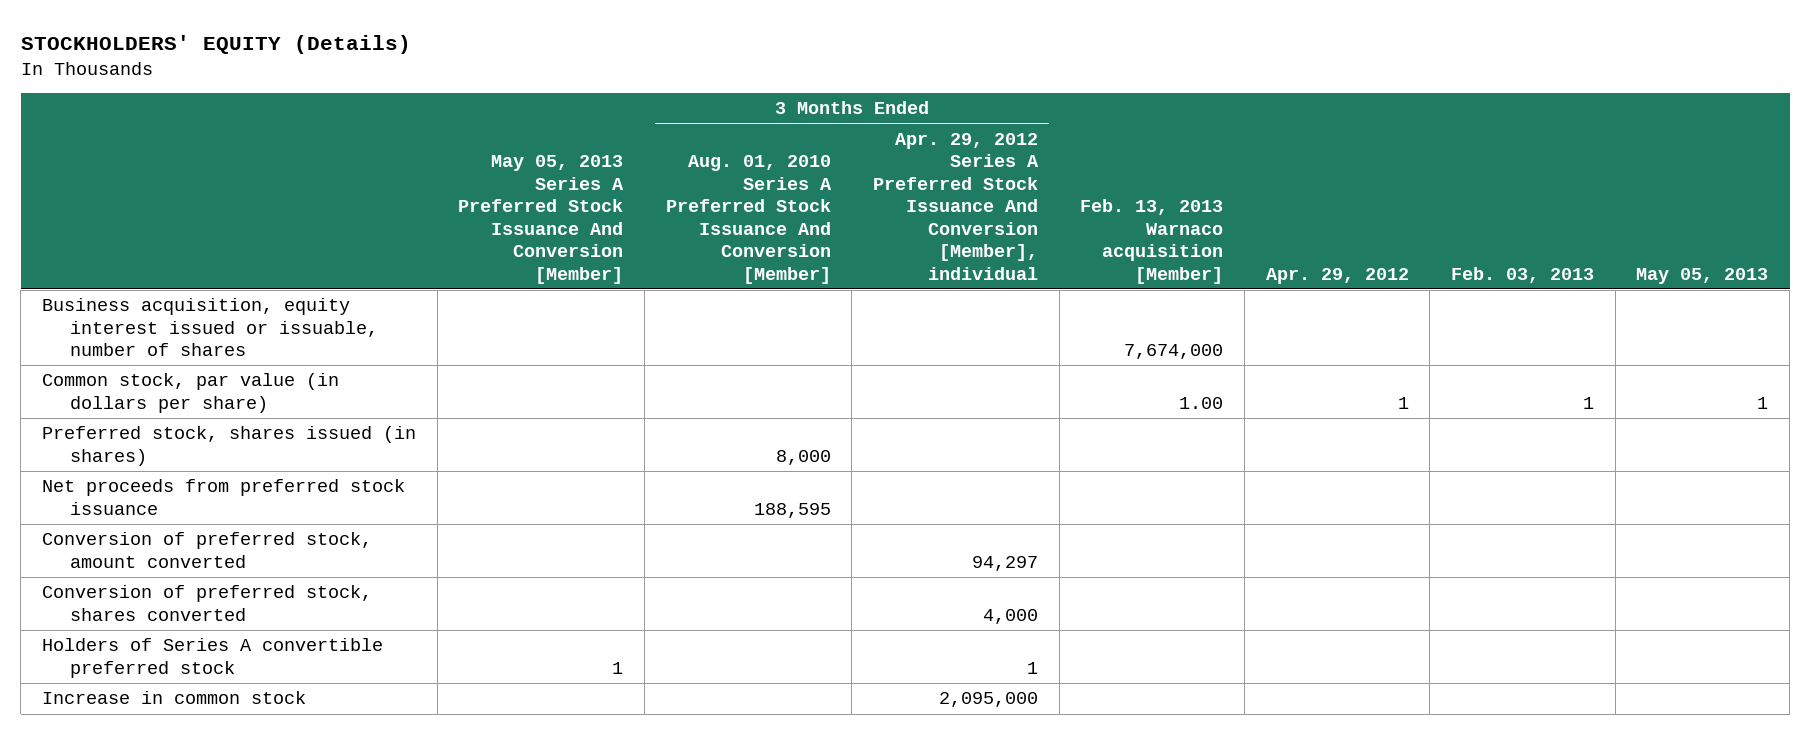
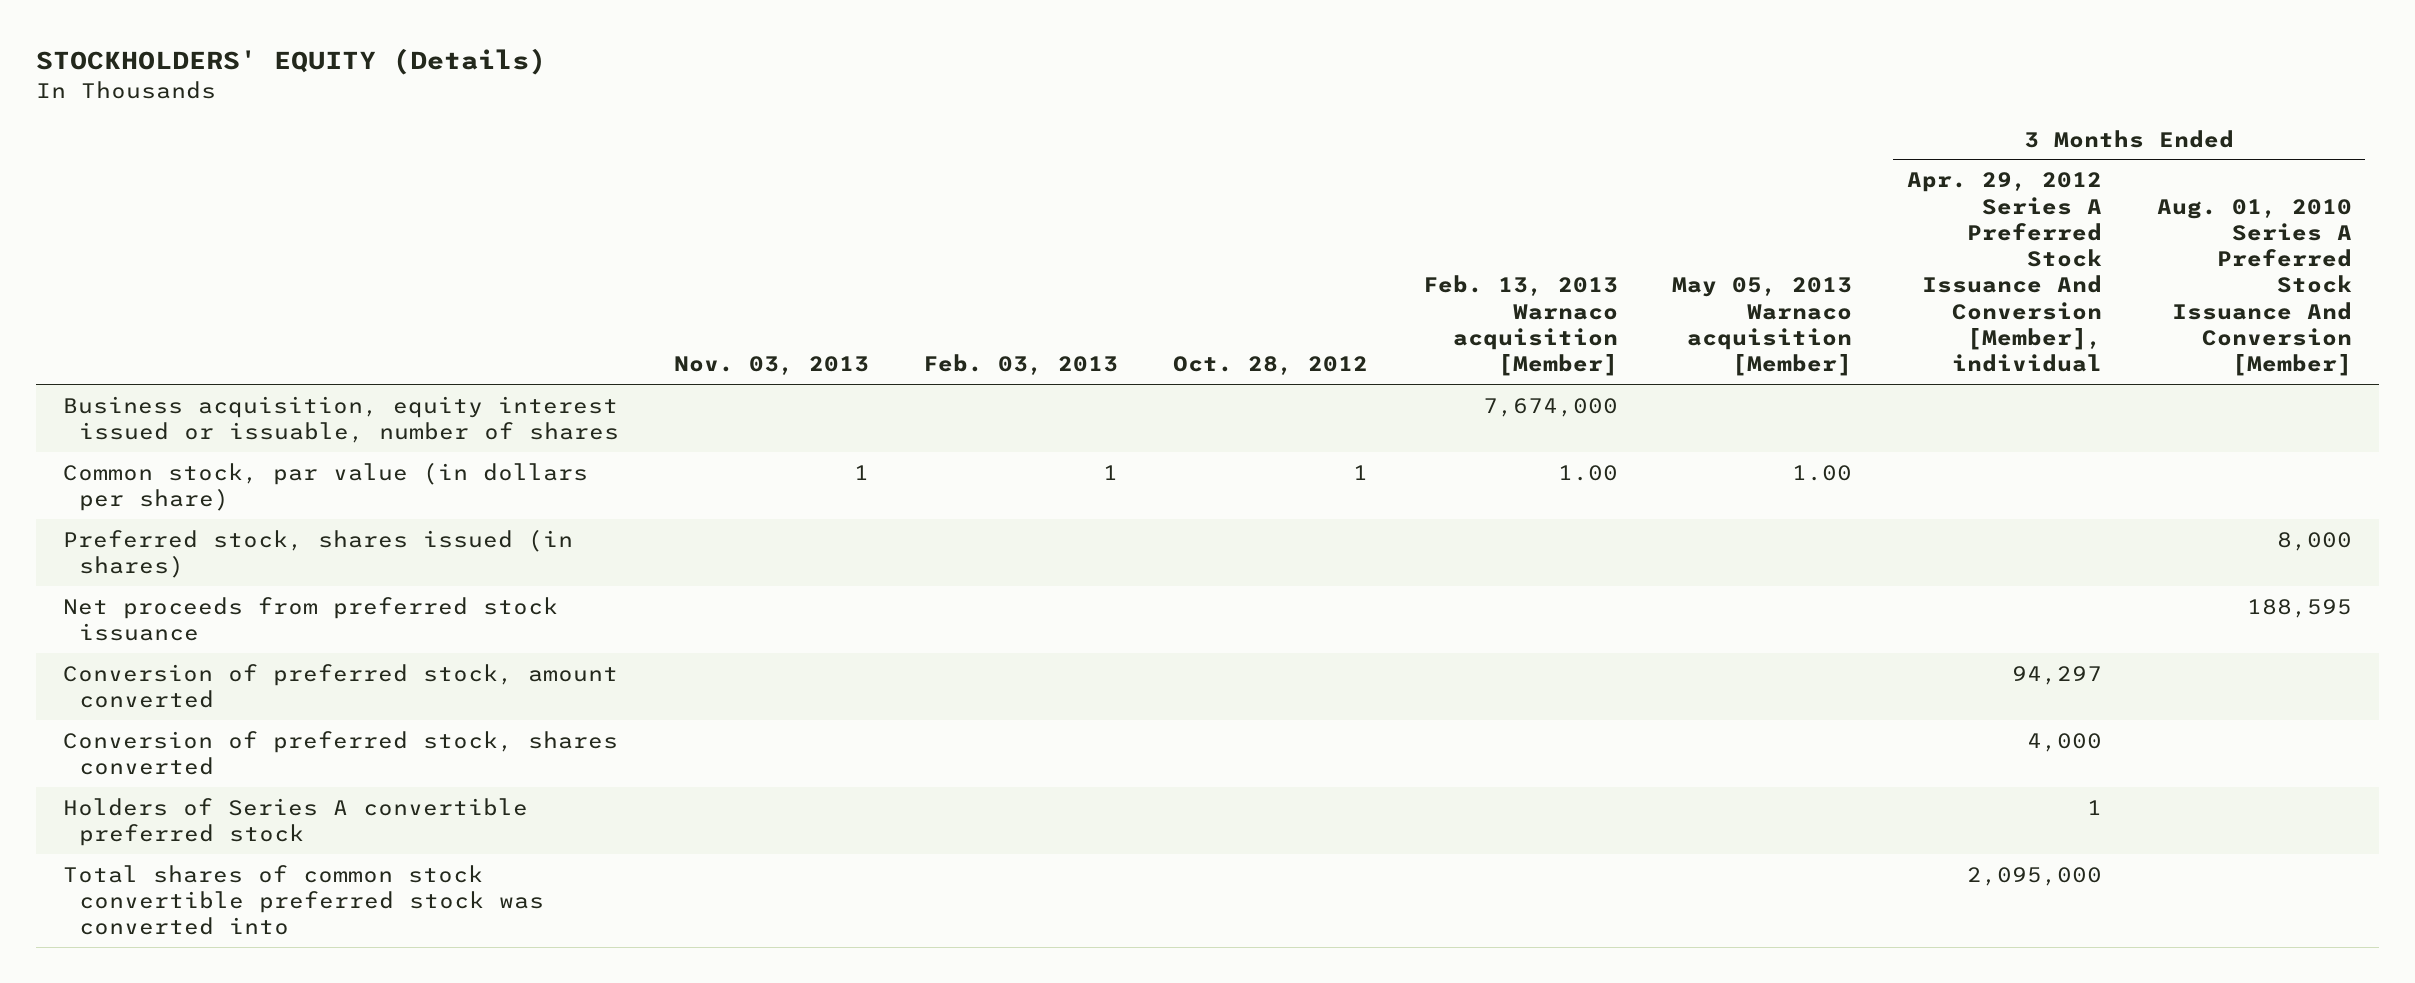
- | May 05, 2013 Series A Preferred Stock Issuance And Conversion [Member] | 3 Months Ended Aug. 01, 2010 Series A Preferred Stock Issuance And Conversion [Member] | 3 Months Ended Apr. 29, 2012 Series A Preferred Stock Issuance And Conversion [Member], individual | Feb. 13, 2013 Warnaco acquisition [Member] | Apr. 29, 2012 | Feb. 03, 2013 | May 05, 2013
+ | Nov. 03, 2013 | Feb. 03, 2013 | Oct. 28, 2012 | Feb. 13, 2013 Warnaco acquisition [Member] | May 05, 2013 Warnaco acquisition [Member] | 3 Months Ended Apr. 29, 2012 Series A Preferred Stock Issuance And Conversion [Member], individual | 3 Months Ended Aug. 01, 2010 Series A Preferred Stock Issuance And Conversion [Member]
- Increase in common stock | | | 2,095,000 | | | |
+ Total shares of common stock convertible preferred stock was converted into | | | | | | 2,095,000 |

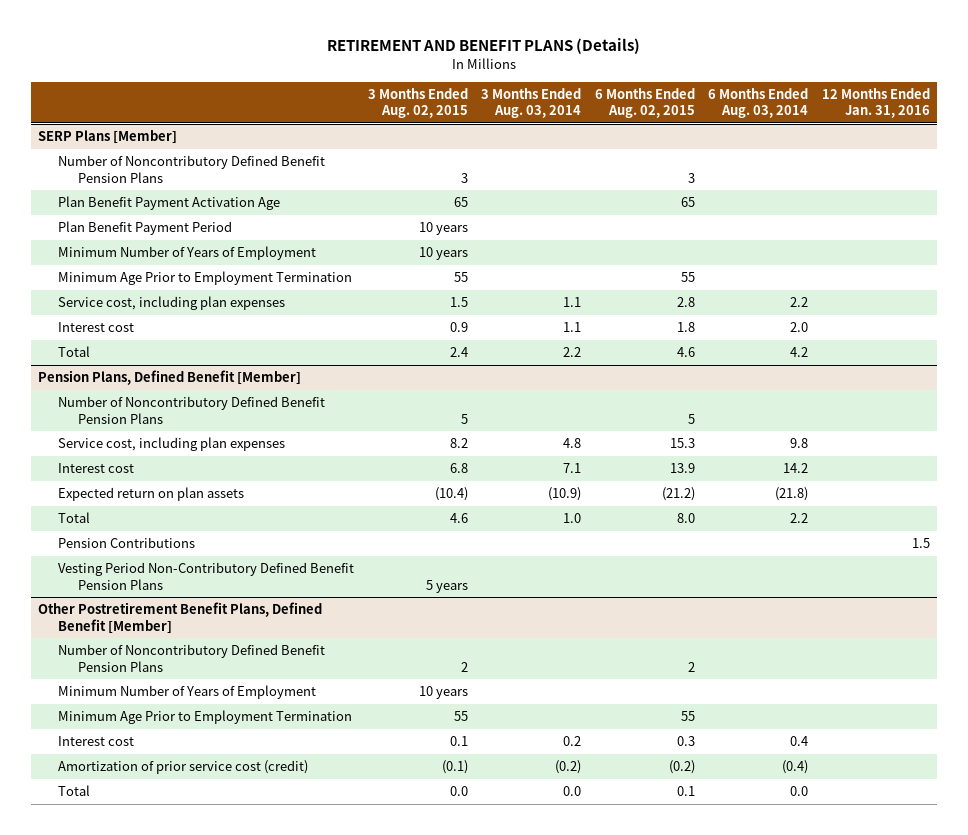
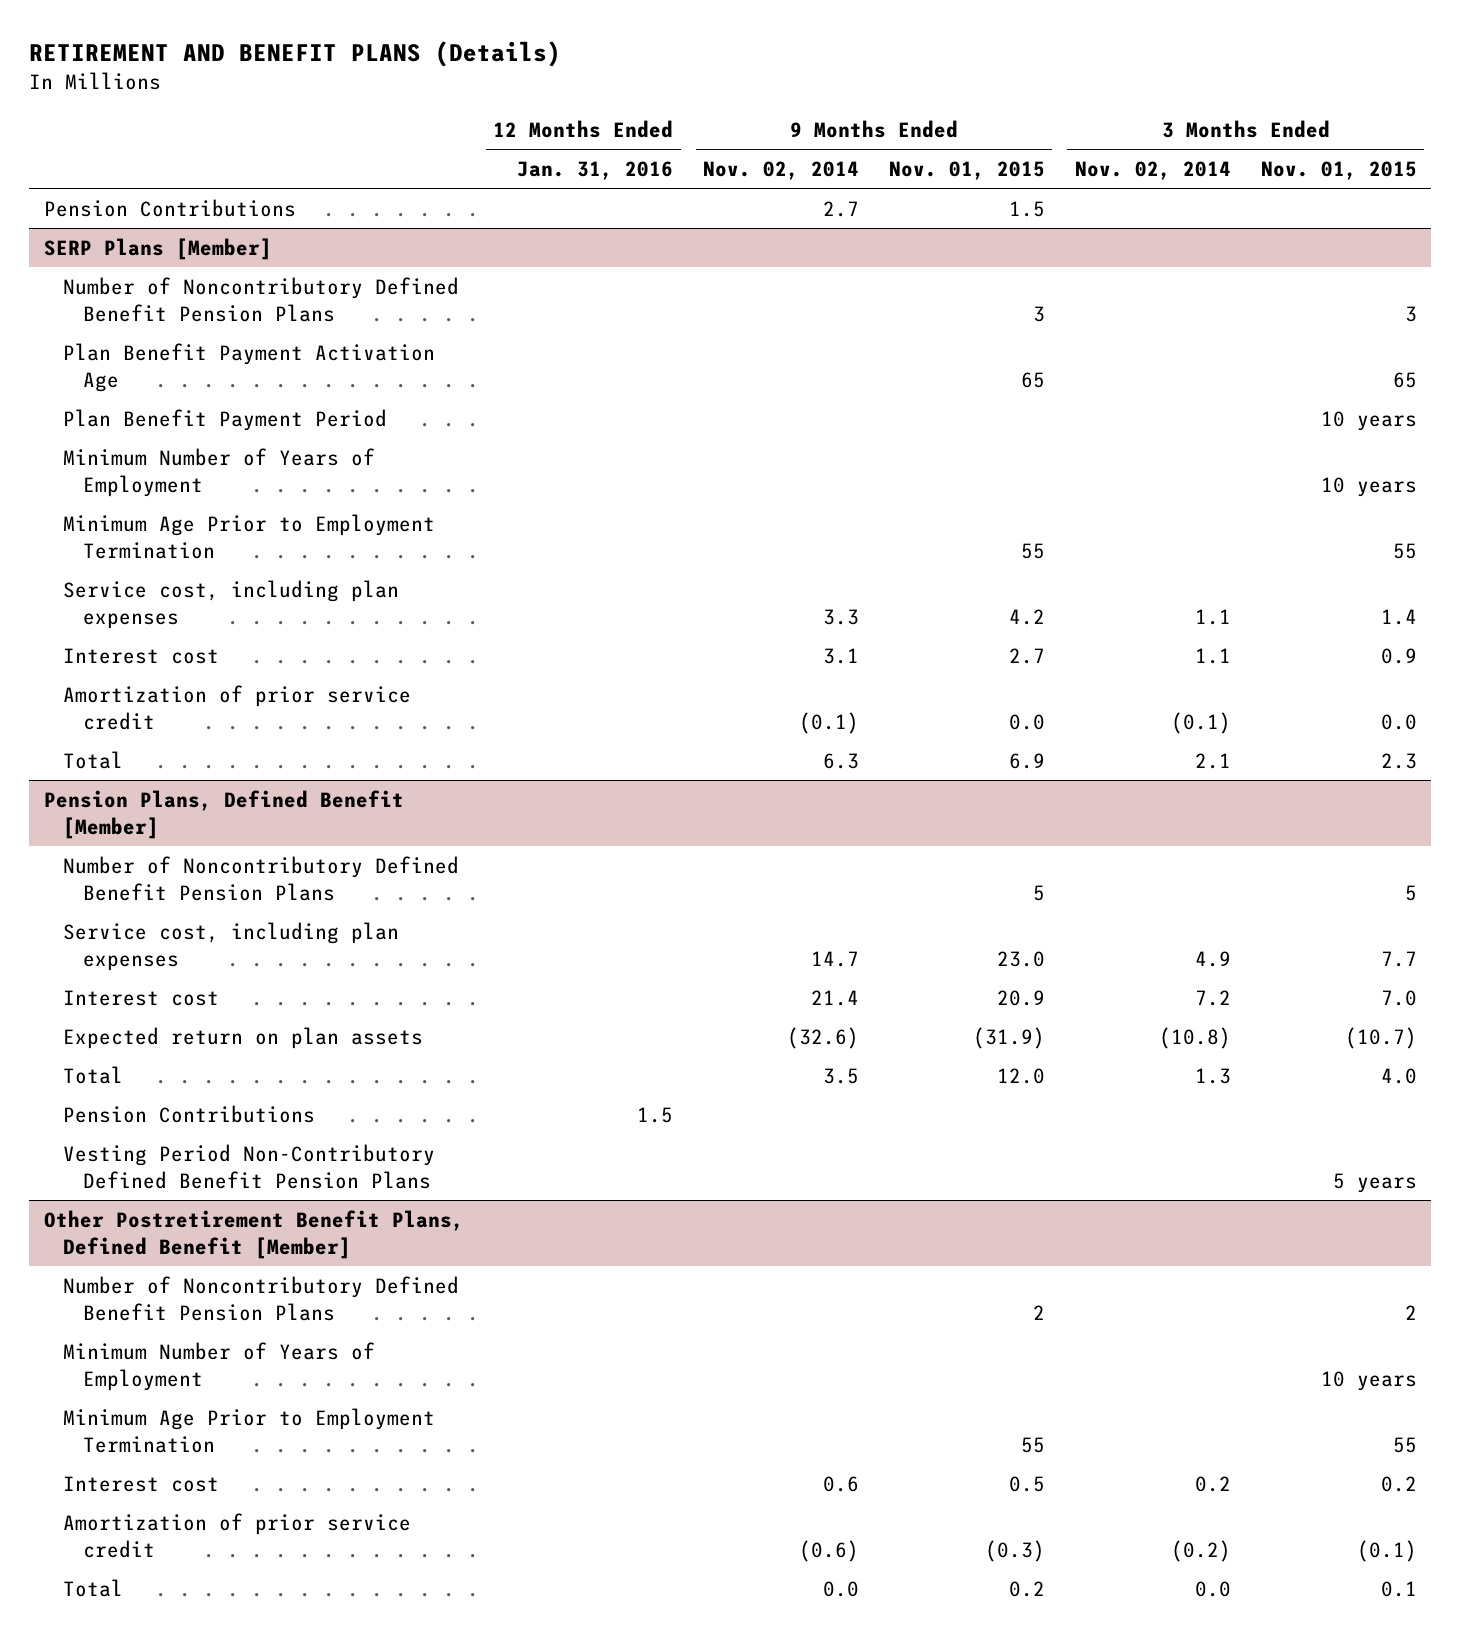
- | 3 Months Ended Aug. 02, 2015 | 3 Months Ended Aug. 03, 2014 | 6 Months Ended Aug. 02, 2015 | 6 Months Ended Aug. 03, 2014 | 12 Months Ended Jan. 31, 2016
+ | 12 Months Ended Jan. 31, 2016 | 9 Months Ended Nov. 02, 2014 | 9 Months Ended Nov. 01, 2015 | 3 Months Ended Nov. 02, 2014 | 3 Months Ended Nov. 01, 2015
+ Pension Contributions | | 2.7 | 1.5 | |
@ SERP Plans [Member]
+ Amortization of prior service credit | | (0.1) | 0.0 | (0.1) | 0.0
@ Other Postretirement Benefit Plans, Defined Benefit [Member]
- Amortization of prior service cost (credit) | (0.1) | (0.2) | (0.2) | (0.4) |
+ Amortization of prior service credit | | (0.6) | (0.3) | (0.2) | (0.1)

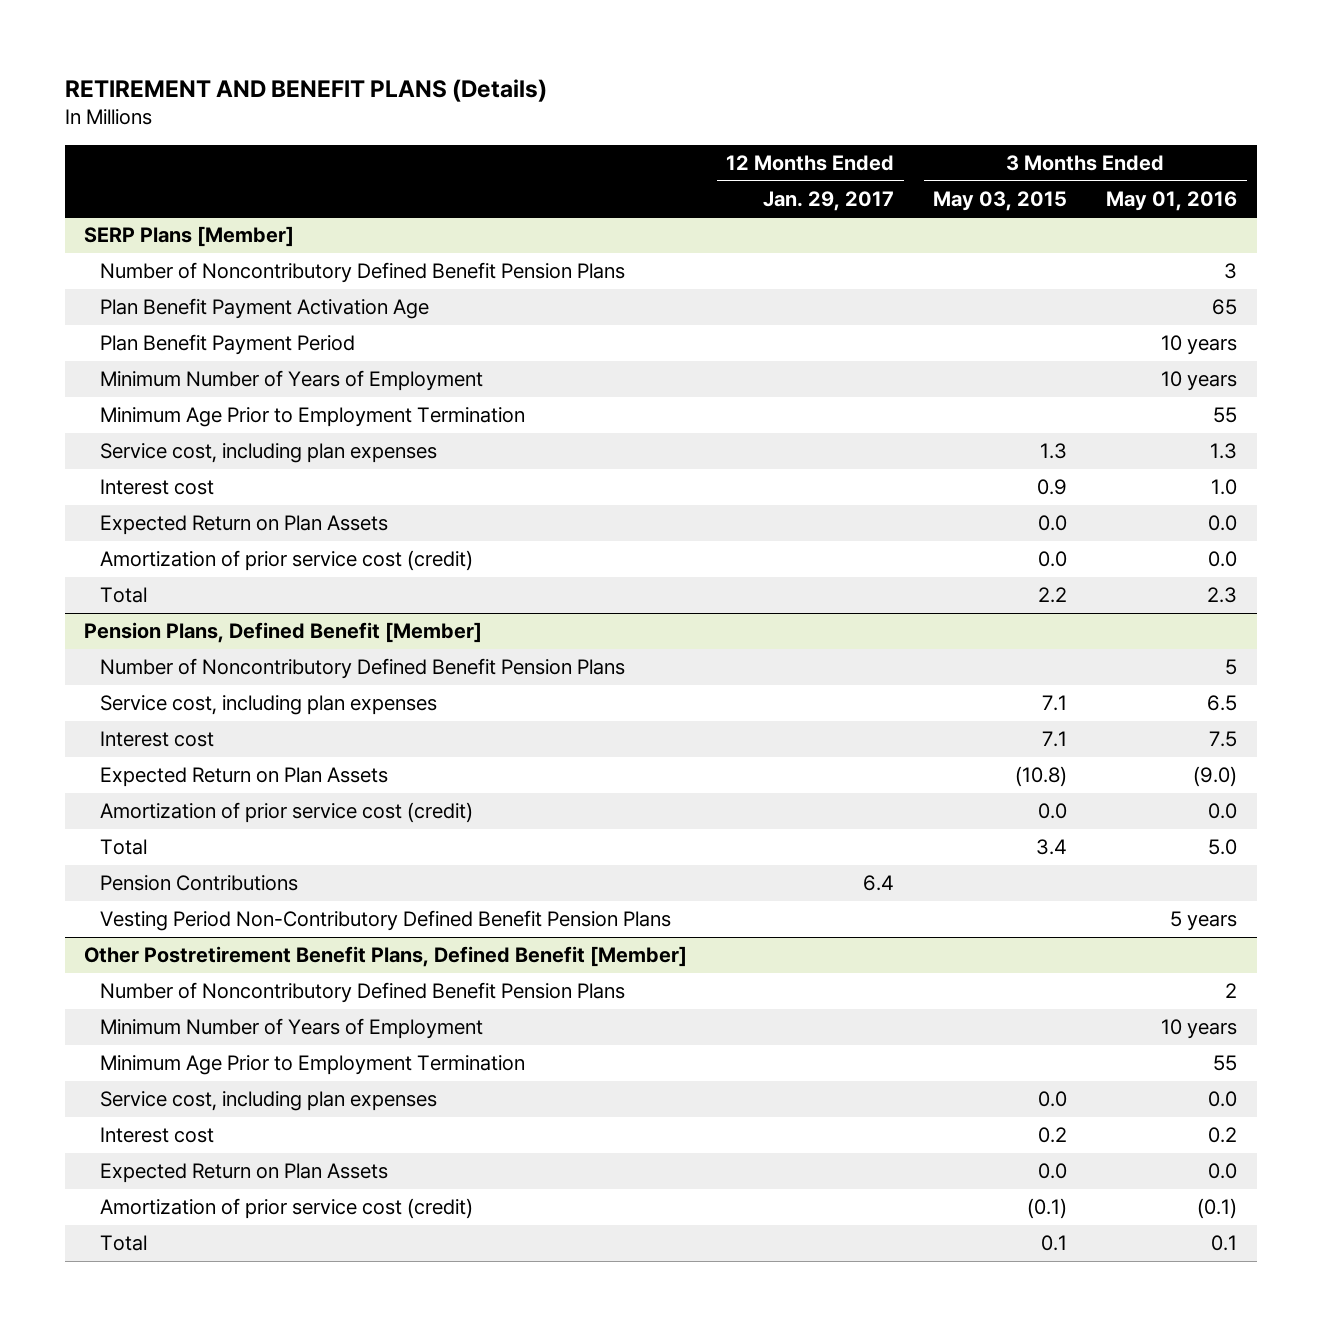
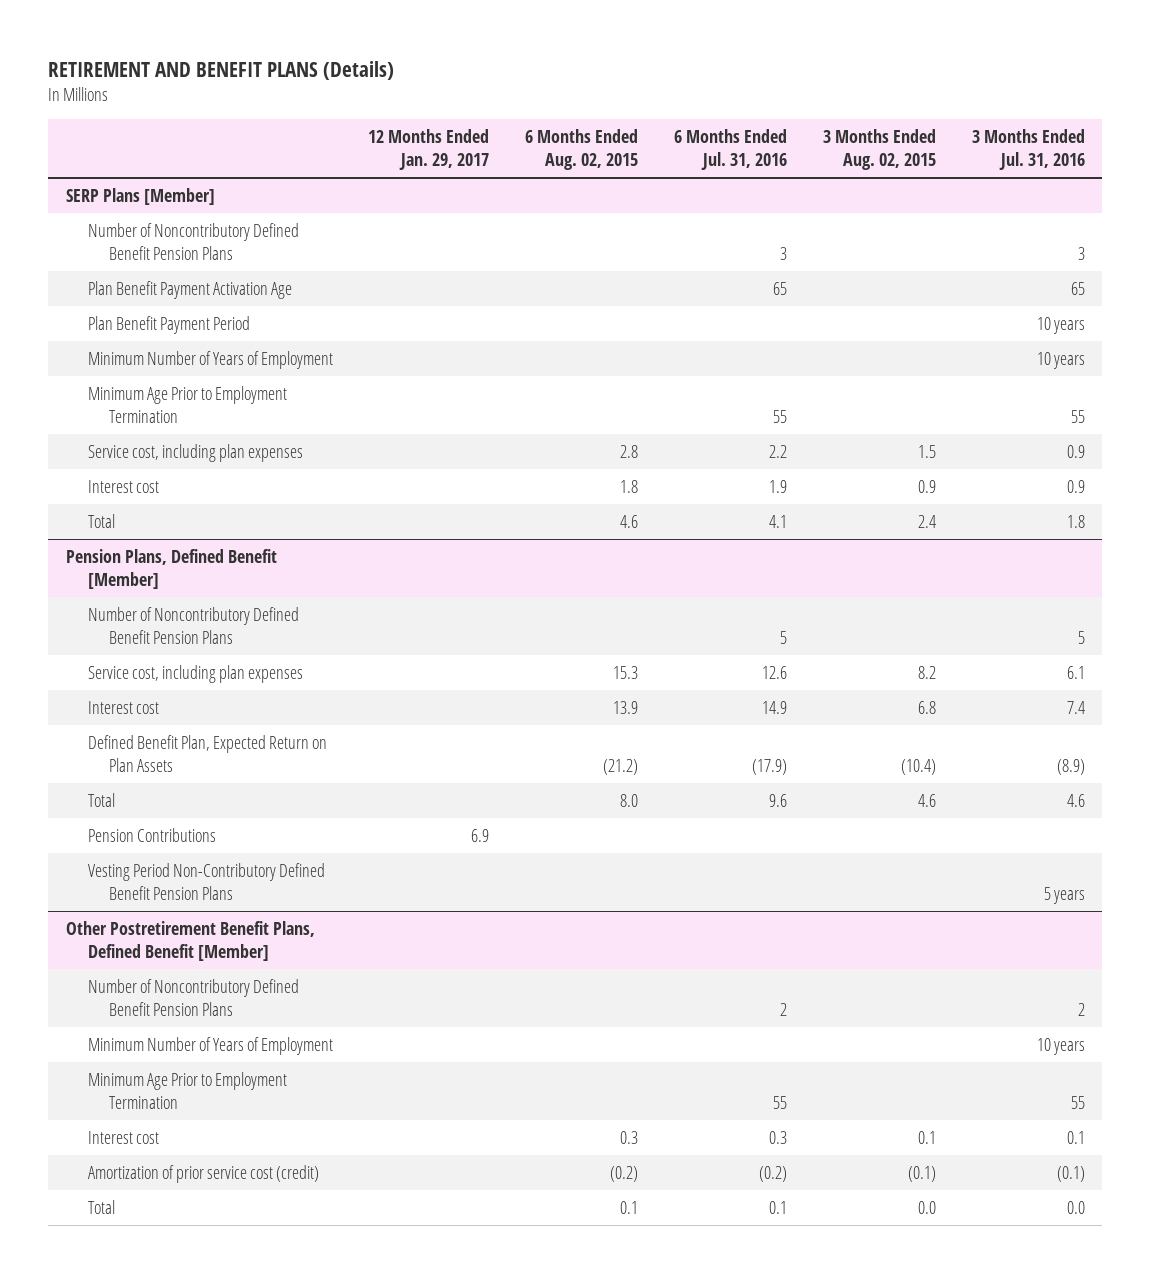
- | 12 Months Ended Jan. 29, 2017 | 3 Months Ended May 03, 2015 | 3 Months Ended May 01, 2016
+ | 12 Months Ended Jan. 29, 2017 | 6 Months Ended Aug. 02, 2015 | 6 Months Ended Jul. 31, 2016 | 3 Months Ended Aug. 02, 2015 | 3 Months Ended Jul. 31, 2016
@ SERP Plans [Member]
- Expected Return on Plan Assets | | 0.0 | 0.0
- Amortization of prior service cost (credit) | | 0.0 | 0.0
@ Pension Plans, Defined Benefit [Member]
- Expected Return on Plan Assets | | (10.8) | (9.0)
- Amortization of prior service cost (credit) | | 0.0 | 0.0
+ Defined Benefit Plan, Expected Return on Plan Assets | | (21.2) | (17.9) | (10.4) | (8.9)
- Pension Contributions | 6.4 | |
+ Pension Contributions | 6.9 | | | |
@ Other Postretirement Benefit Plans, Defined Benefit [Member]
- Service cost, including plan expenses | | 0.0 | 0.0
- Expected Return on Plan Assets | | 0.0 | 0.0

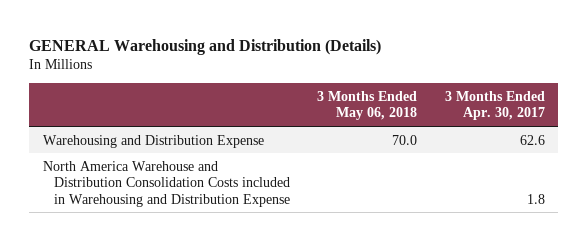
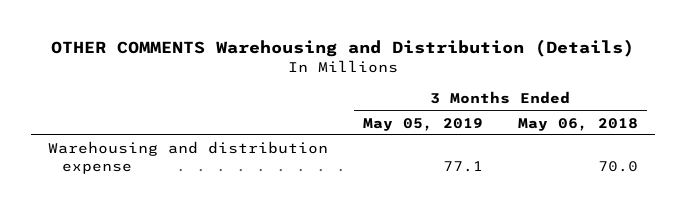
- GENERAL Warehousing and Distribution (Details)
+ OTHER COMMENTS Warehousing and Distribution (Details)
- | 3 Months Ended May 06, 2018 | 3 Months Ended Apr. 30, 2017
+ | 3 Months Ended May 05, 2019 | 3 Months Ended May 06, 2018
- Warehousing and Distribution Expense | 70.0 | 62.6
- North America Warehouse and Distribution Consolidation Costs included in Warehousing and Distribution Expense | | 1.8
+ Warehousing and distribution expense | 77.1 | 70.0

